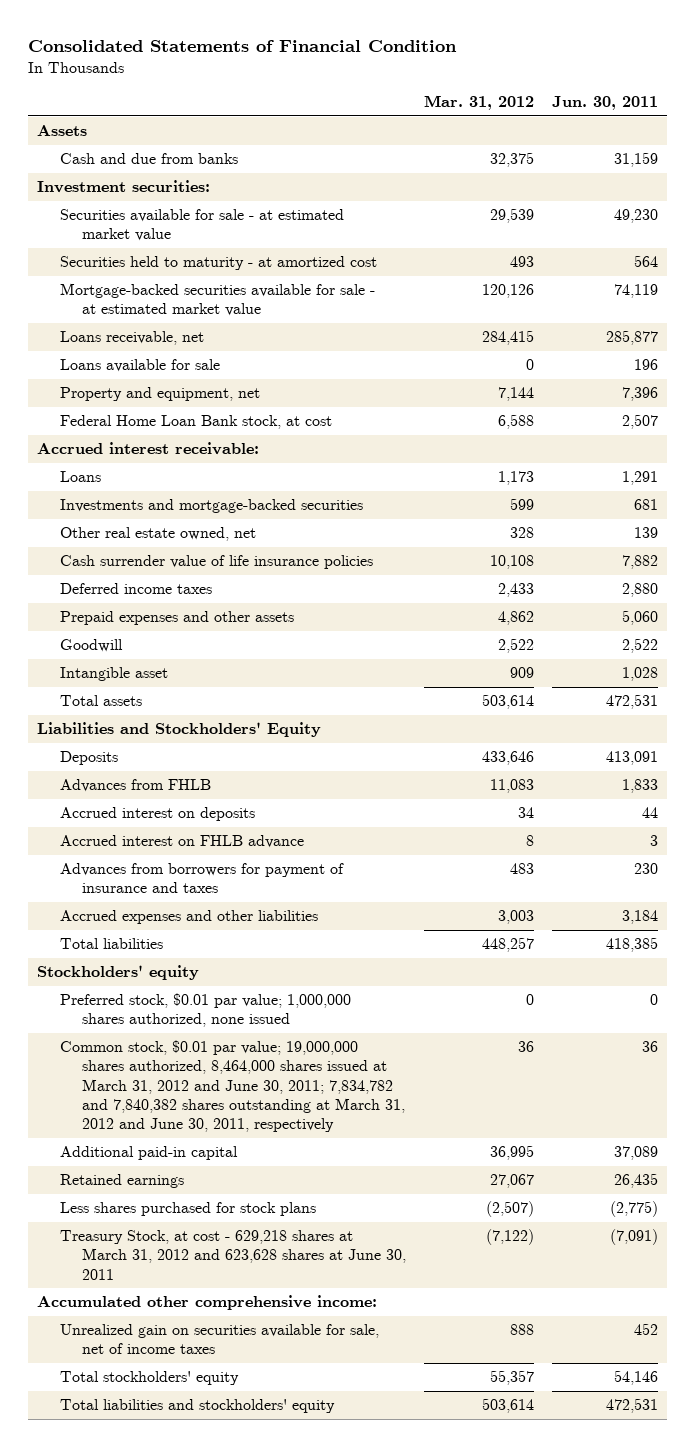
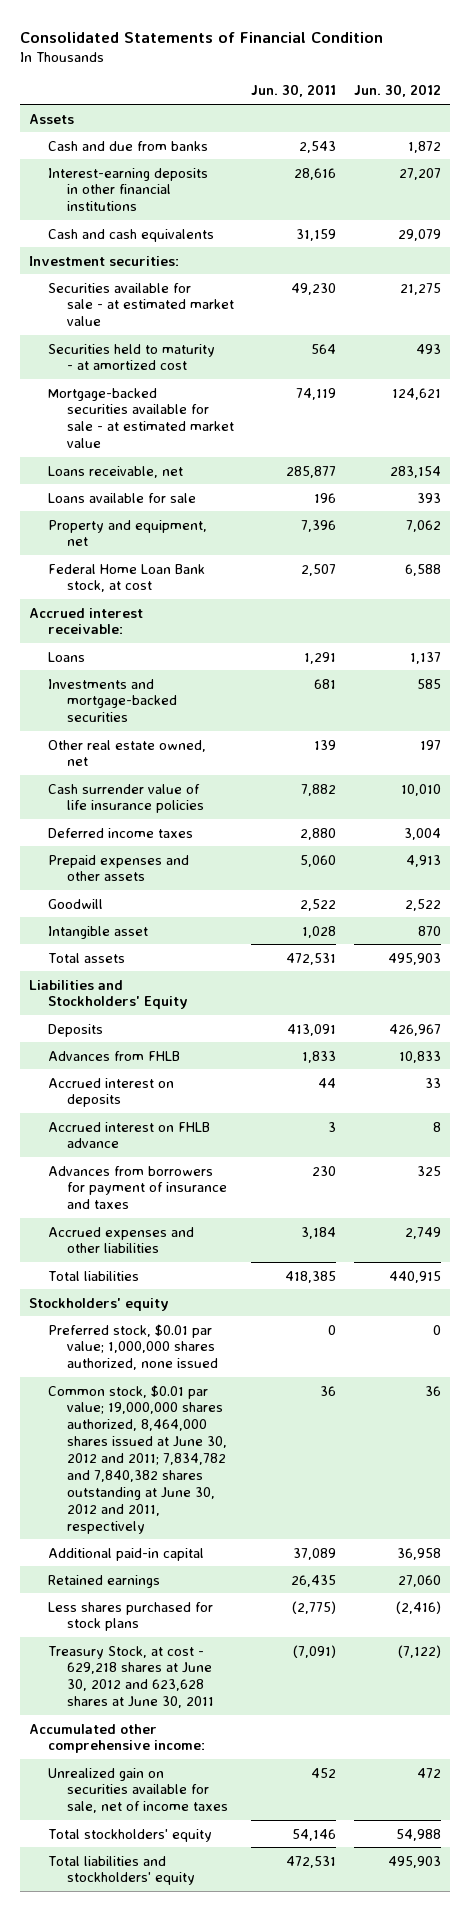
- | Mar. 31, 2012 | Jun. 30, 2011
+ | Jun. 30, 2011 | Jun. 30, 2012
- Cash and due from banks | 32,375 | 31,159
+ Cash and due from banks | 2,543 | 1,872
+ Interest-earning deposits in other financial institutions | 28,616 | 27,207
+ Cash and cash equivalents | 31,159 | 29,079
- Common stock, $0.01 par value; 19,000,000 shares authorized, 8,464,000 shares issued at March 31, 2012 and June 30, 2011; 7,834,782 and 7,840,382 shares outstanding at March 31, 2012 and June 30, 2011, respectively | 36 | 36
+ Common stock, $0.01 par value; 19,000,000 shares authorized, 8,464,000 shares issued at June 30, 2012 and 2011; 7,834,782 and 7,840,382 shares outstanding at June 30, 2012 and 2011, respectively | 36 | 36
- Treasury Stock, at cost - 629,218 shares at March 31, 2012 and 623,628 shares at June 30, 2011 | (7,122) | (7,091)
+ Treasury Stock, at cost - 629,218 shares at June 30, 2012 and 623,628 shares at June 30, 2011 | (7,091) | (7,122)

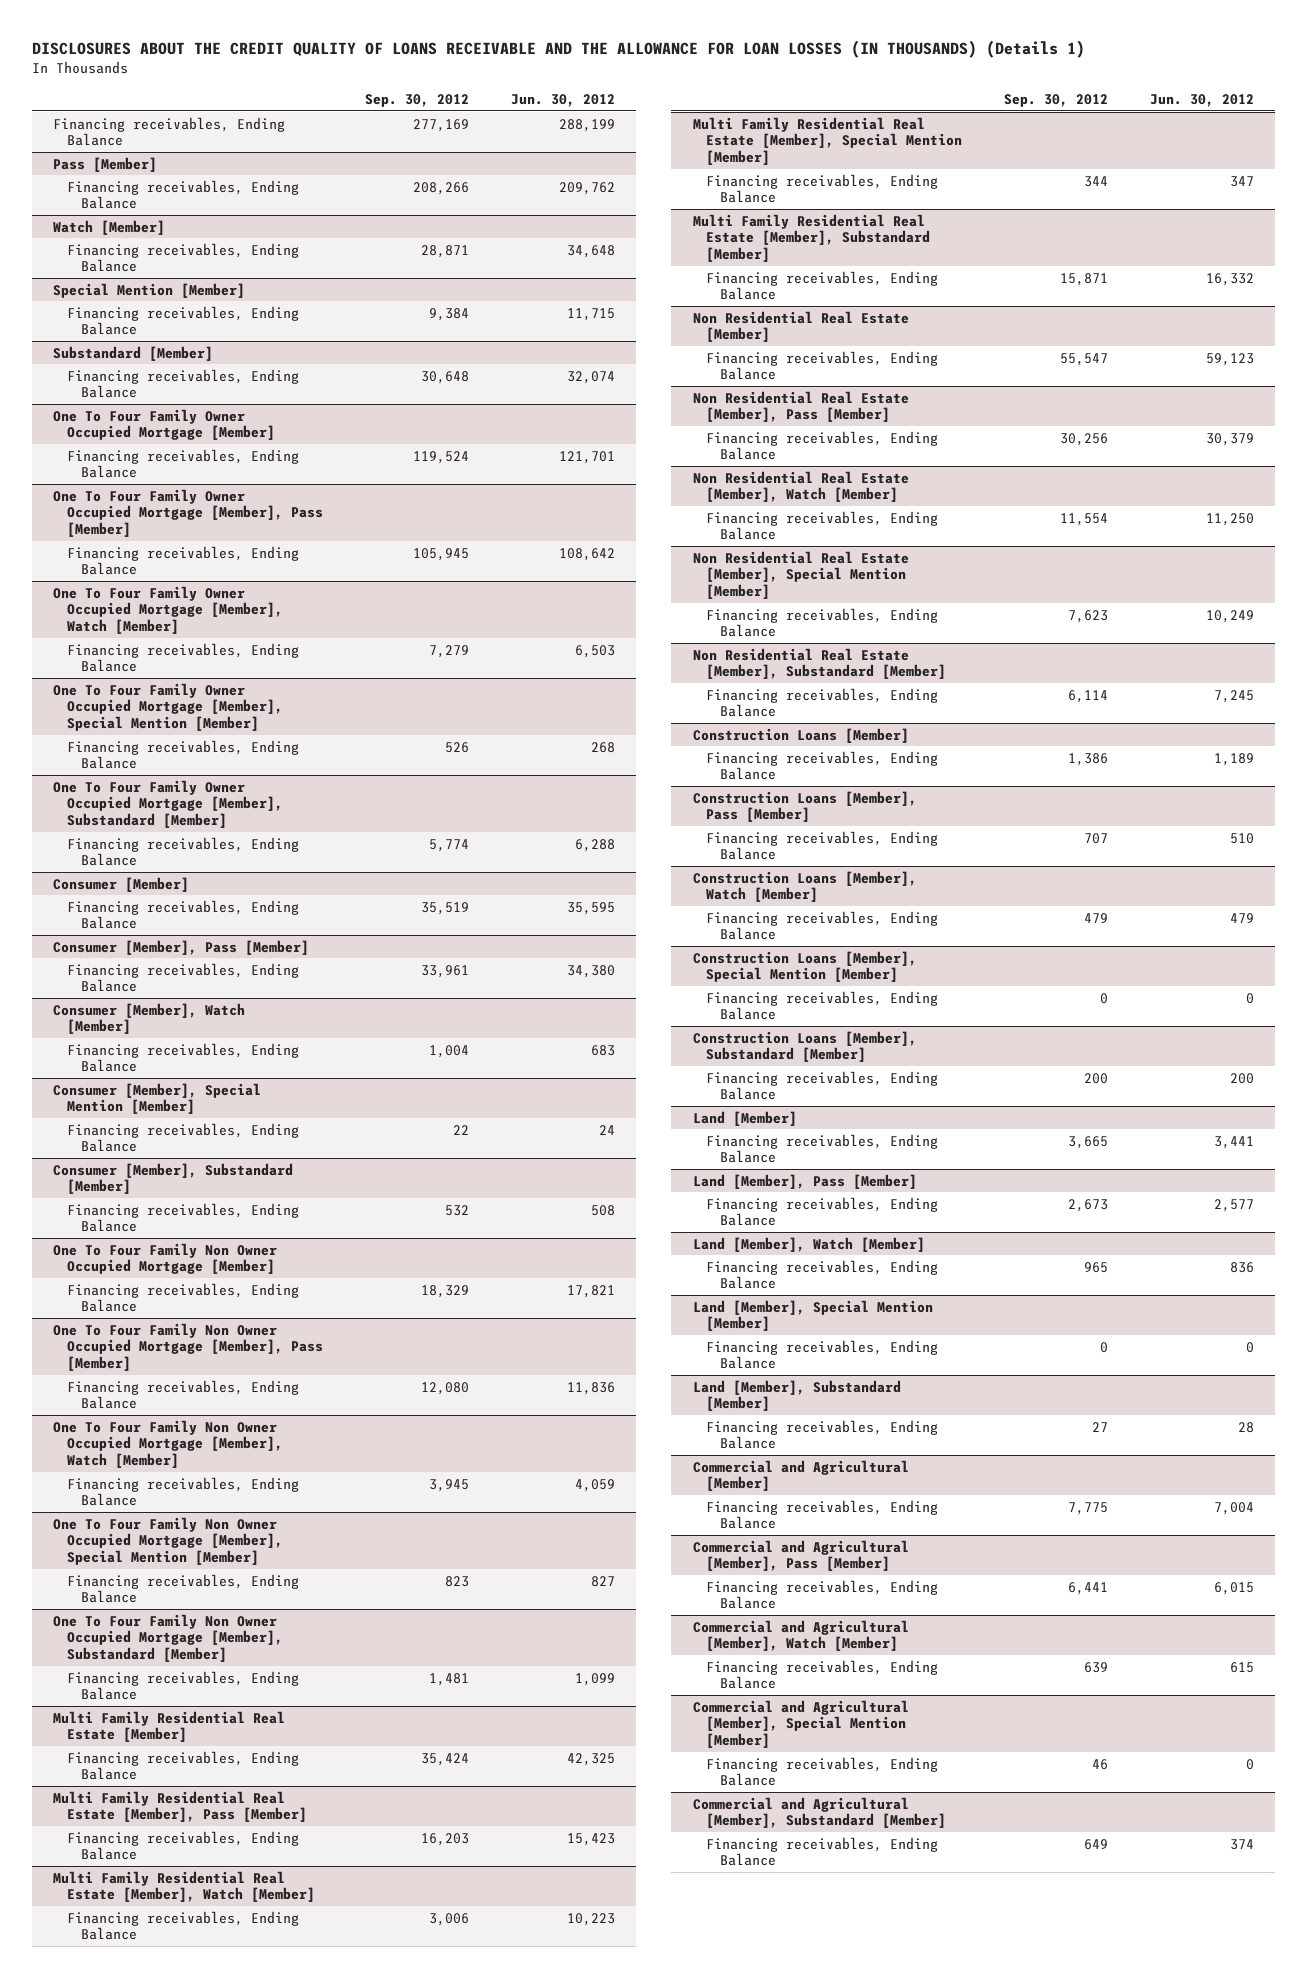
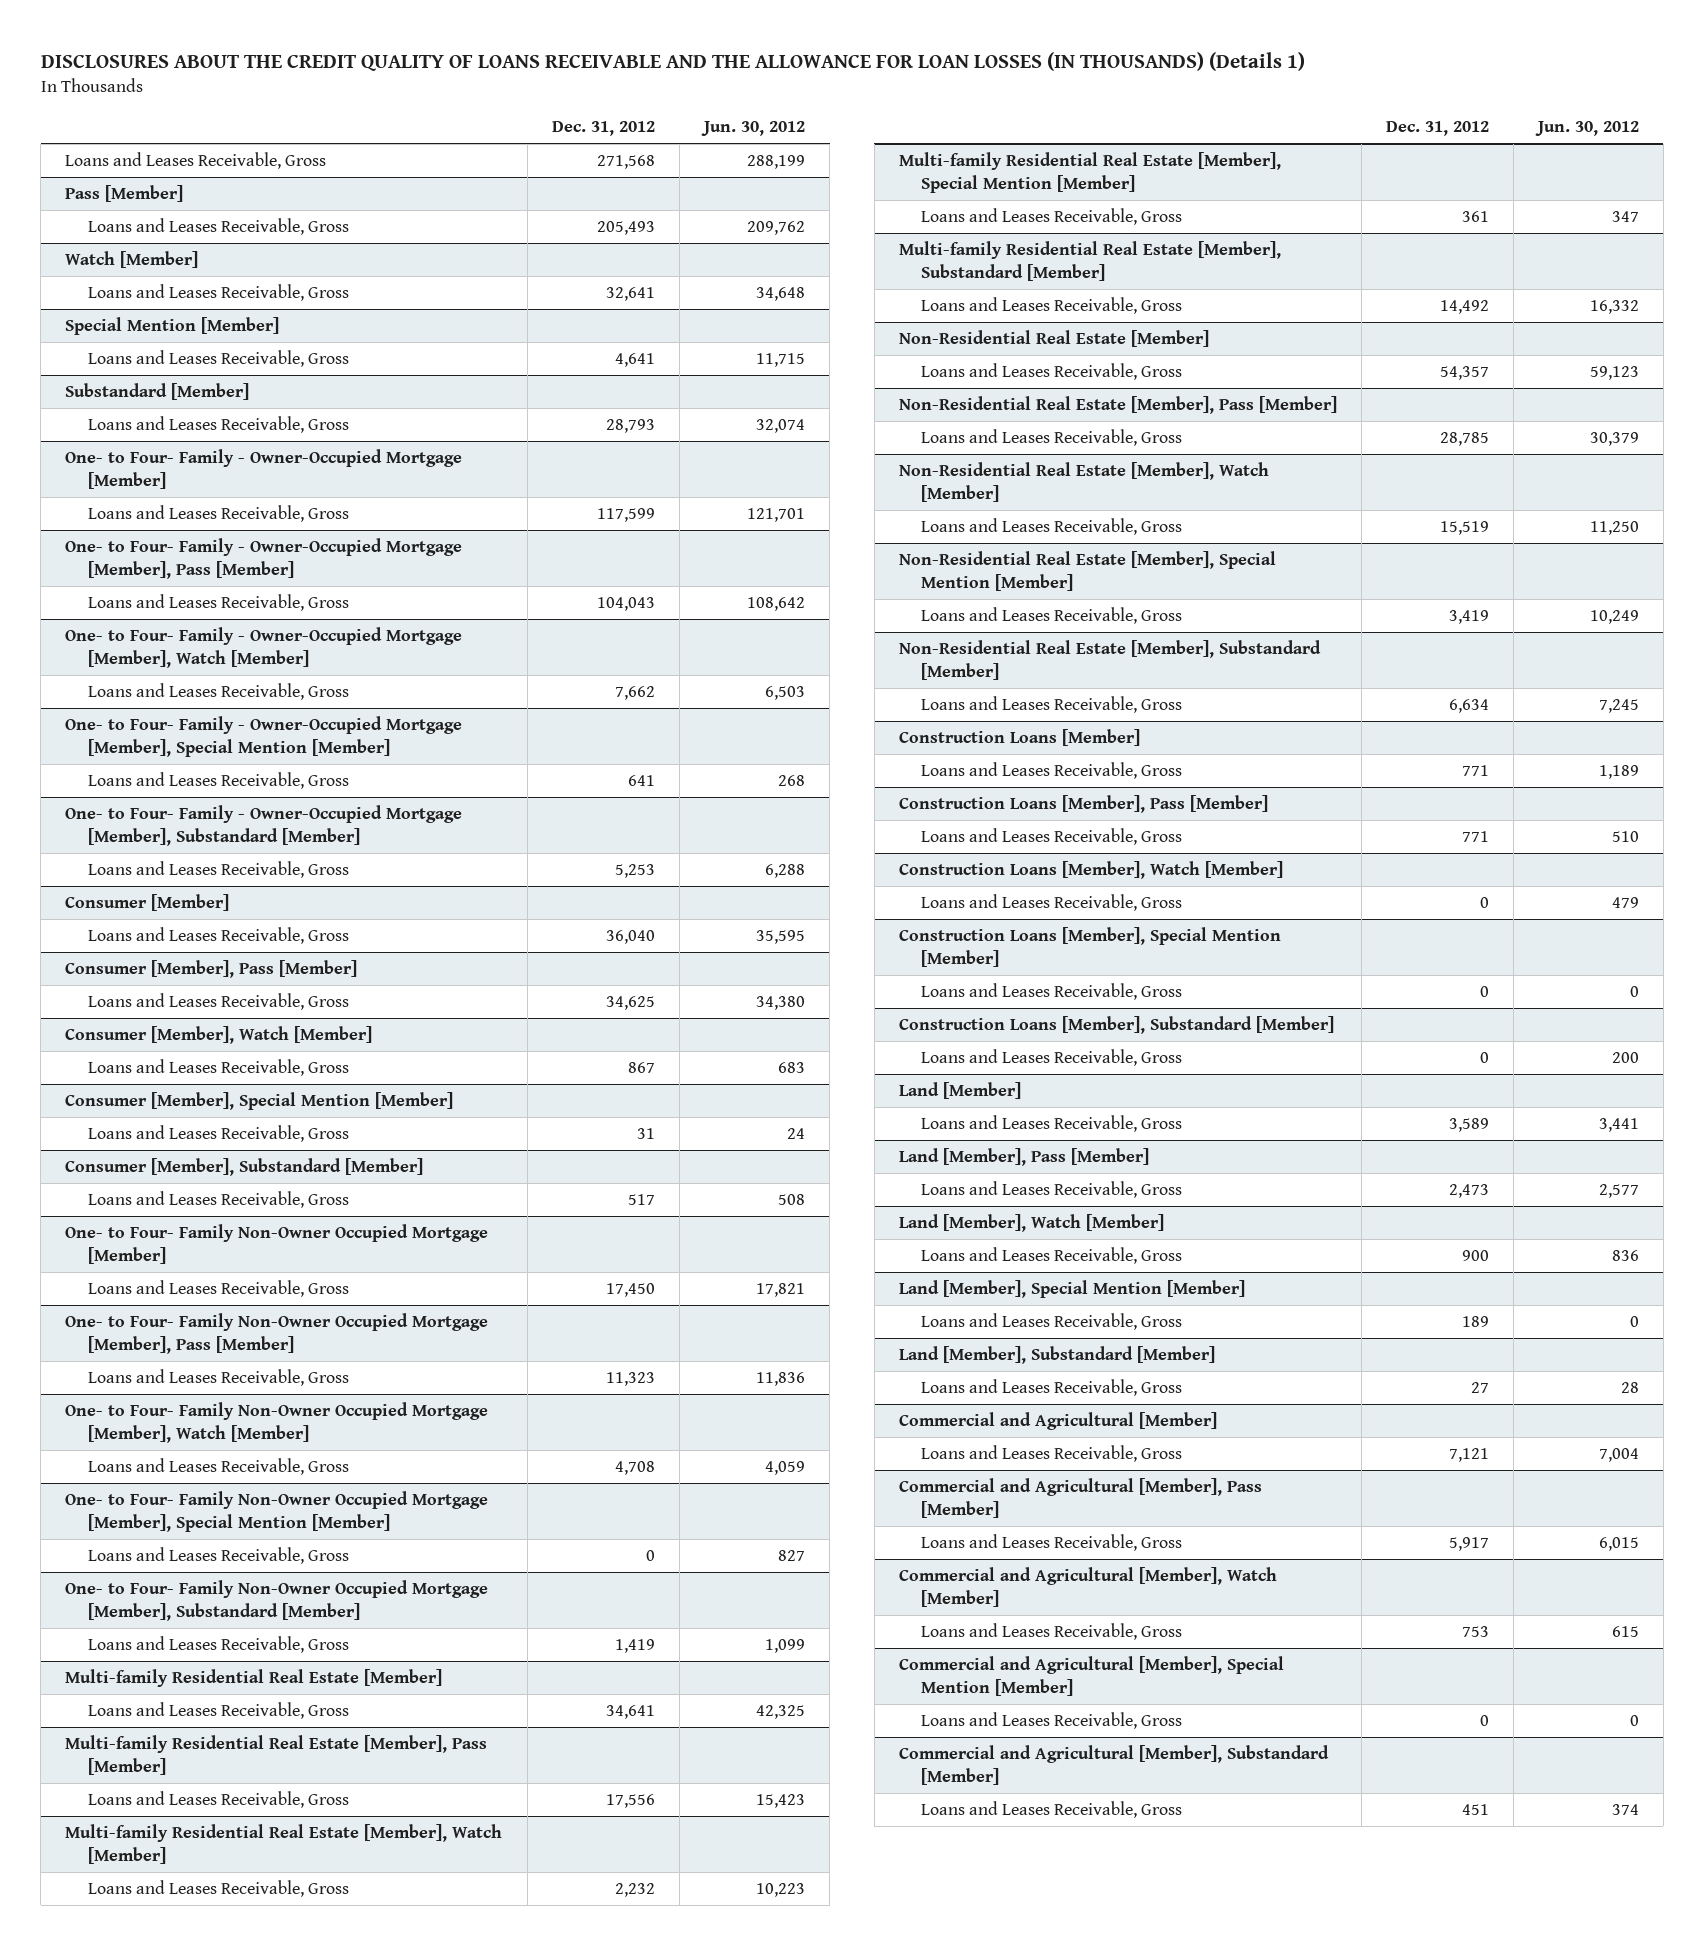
- | Sep. 30, 2012 | Jun. 30, 2012
+ | Dec. 31, 2012 | Jun. 30, 2012
- Financing receivables, Ending Balance | 277,169 | 288,199
+ Loans and Leases Receivable, Gross | 271,568 | 288,199
@ Pass [Member]
- Financing receivables, Ending Balance | 208,266 | 209,762
+ Loans and Leases Receivable, Gross | 205,493 | 209,762
@ Watch [Member]
- Financing receivables, Ending Balance | 28,871 | 34,648
+ Loans and Leases Receivable, Gross | 32,641 | 34,648
@ Special Mention [Member]
- Financing receivables, Ending Balance | 9,384 | 11,715
+ Loans and Leases Receivable, Gross | 4,641 | 11,715
@ Substandard [Member]
- Financing receivables, Ending Balance | 30,648 | 32,074
- One To Four Family Owner Occupied Mortgage [Member]
- Financing receivables, Ending Balance | 119,524 | 121,701
- One To Four Family Owner Occupied Mortgage [Member], Pass [Member]
- Financing receivables, Ending Balance | 105,945 | 108,642
- One To Four Family Owner Occupied Mortgage [Member], Watch [Member]
- Financing receivables, Ending Balance | 7,279 | 6,503
- One To Four Family Owner Occupied Mortgage [Member], Special Mention [Member]
- Financing receivables, Ending Balance | 526 | 268
- One To Four Family Owner Occupied Mortgage [Member], Substandard [Member]
- Financing receivables, Ending Balance | 5,774 | 6,288
@ Substandard [Member]
+ Loans and Leases Receivable, Gross | 28,793 | 32,074
+ One- to Four- Family - Owner-Occupied Mortgage [Member]
+ Loans and Leases Receivable, Gross | 117,599 | 121,701
+ One- to Four- Family - Owner-Occupied Mortgage [Member], Pass [Member]
+ Loans and Leases Receivable, Gross | 104,043 | 108,642
+ One- to Four- Family - Owner-Occupied Mortgage [Member], Watch [Member]
+ Loans and Leases Receivable, Gross | 7,662 | 6,503
+ One- to Four- Family - Owner-Occupied Mortgage [Member], Special Mention [Member]
+ Loans and Leases Receivable, Gross | 641 | 268
+ One- to Four- Family - Owner-Occupied Mortgage [Member], Substandard [Member]
+ Loans and Leases Receivable, Gross | 5,253 | 6,288
@ Consumer [Member]
- Financing receivables, Ending Balance | 35,519 | 35,595
+ Loans and Leases Receivable, Gross | 36,040 | 35,595
@ Consumer [Member], Pass [Member]
- Financing receivables, Ending Balance | 33,961 | 34,380
+ Loans and Leases Receivable, Gross | 34,625 | 34,380
@ Consumer [Member], Watch [Member]
- Financing receivables, Ending Balance | 1,004 | 683
+ Loans and Leases Receivable, Gross | 867 | 683
@ Consumer [Member], Special Mention [Member]
- Financing receivables, Ending Balance | 22 | 24
+ Loans and Leases Receivable, Gross | 31 | 24
@ Consumer [Member], Substandard [Member]
- Financing receivables, Ending Balance | 532 | 508
- One To Four Family Non Owner Occupied Mortgage [Member]
- Financing receivables, Ending Balance | 18,329 | 17,821
- One To Four Family Non Owner Occupied Mortgage [Member], Pass [Member]
- Financing receivables, Ending Balance | 12,080 | 11,836
- One To Four Family Non Owner Occupied Mortgage [Member], Watch [Member]
- Financing receivables, Ending Balance | 3,945 | 4,059
- One To Four Family Non Owner Occupied Mortgage [Member], Special Mention [Member]
- Financing receivables, Ending Balance | 823 | 827
- One To Four Family Non Owner Occupied Mortgage [Member], Substandard [Member]
- Financing receivables, Ending Balance | 1,481 | 1,099
- Multi Family Residential Real Estate [Member]
- Financing receivables, Ending Balance | 35,424 | 42,325
- Multi Family Residential Real Estate [Member], Pass [Member]
- Financing receivables, Ending Balance | 16,203 | 15,423
- Multi Family Residential Real Estate [Member], Watch [Member]
- Financing receivables, Ending Balance | 3,006 | 10,223
- Multi Family Residential Real Estate [Member], Special Mention [Member]
- Financing receivables, Ending Balance | 344 | 347
- Multi Family Residential Real Estate [Member], Substandard [Member]
- Financing receivables, Ending Balance | 15,871 | 16,332
- Non Residential Real Estate [Member]
- Financing receivables, Ending Balance | 55,547 | 59,123
- Non Residential Real Estate [Member], Pass [Member]
- Financing receivables, Ending Balance | 30,256 | 30,379
- Non Residential Real Estate [Member], Watch [Member]
- Financing receivables, Ending Balance | 11,554 | 11,250
- Non Residential Real Estate [Member], Special Mention [Member]
- Financing receivables, Ending Balance | 7,623 | 10,249
- Non Residential Real Estate [Member], Substandard [Member]
- Financing receivables, Ending Balance | 6,114 | 7,245
@ Consumer [Member], Substandard [Member]
+ Loans and Leases Receivable, Gross | 517 | 508
+ One- to Four- Family Non-Owner Occupied Mortgage [Member]
+ Loans and Leases Receivable, Gross | 17,450 | 17,821
+ One- to Four- Family Non-Owner Occupied Mortgage [Member], Pass [Member]
+ Loans and Leases Receivable, Gross | 11,323 | 11,836
+ One- to Four- Family Non-Owner Occupied Mortgage [Member], Watch [Member]
+ Loans and Leases Receivable, Gross | 4,708 | 4,059
+ One- to Four- Family Non-Owner Occupied Mortgage [Member], Special Mention [Member]
+ Loans and Leases Receivable, Gross | 0 | 827
+ One- to Four- Family Non-Owner Occupied Mortgage [Member], Substandard [Member]
+ Loans and Leases Receivable, Gross | 1,419 | 1,099
+ Multi-family Residential Real Estate [Member]
+ Loans and Leases Receivable, Gross | 34,641 | 42,325
+ Multi-family Residential Real Estate [Member], Pass [Member]
+ Loans and Leases Receivable, Gross | 17,556 | 15,423
+ Multi-family Residential Real Estate [Member], Watch [Member]
+ Loans and Leases Receivable, Gross | 2,232 | 10,223
+ Multi-family Residential Real Estate [Member], Special Mention [Member]
+ Loans and Leases Receivable, Gross | 361 | 347
+ Multi-family Residential Real Estate [Member], Substandard [Member]
+ Loans and Leases Receivable, Gross | 14,492 | 16,332
+ Non-Residential Real Estate [Member]
+ Loans and Leases Receivable, Gross | 54,357 | 59,123
+ Non-Residential Real Estate [Member], Pass [Member]
+ Loans and Leases Receivable, Gross | 28,785 | 30,379
+ Non-Residential Real Estate [Member], Watch [Member]
+ Loans and Leases Receivable, Gross | 15,519 | 11,250
+ Non-Residential Real Estate [Member], Special Mention [Member]
+ Loans and Leases Receivable, Gross | 3,419 | 10,249
+ Non-Residential Real Estate [Member], Substandard [Member]
+ Loans and Leases Receivable, Gross | 6,634 | 7,245
@ Construction Loans [Member]
- Financing receivables, Ending Balance | 1,386 | 1,189
+ Loans and Leases Receivable, Gross | 771 | 1,189
@ Construction Loans [Member], Pass [Member]
- Financing receivables, Ending Balance | 707 | 510
+ Loans and Leases Receivable, Gross | 771 | 510
@ Construction Loans [Member], Watch [Member]
- Financing receivables, Ending Balance | 479 | 479
+ Loans and Leases Receivable, Gross | 0 | 479
@ Construction Loans [Member], Special Mention [Member]
- Financing receivables, Ending Balance | 0 | 0
+ Loans and Leases Receivable, Gross | 0 | 0
@ Construction Loans [Member], Substandard [Member]
- Financing receivables, Ending Balance | 200 | 200
+ Loans and Leases Receivable, Gross | 0 | 200
@ Land [Member]
- Financing receivables, Ending Balance | 3,665 | 3,441
+ Loans and Leases Receivable, Gross | 3,589 | 3,441
@ Land [Member], Pass [Member]
- Financing receivables, Ending Balance | 2,673 | 2,577
+ Loans and Leases Receivable, Gross | 2,473 | 2,577
@ Land [Member], Watch [Member]
- Financing receivables, Ending Balance | 965 | 836
+ Loans and Leases Receivable, Gross | 900 | 836
@ Land [Member], Special Mention [Member]
- Financing receivables, Ending Balance | 0 | 0
+ Loans and Leases Receivable, Gross | 189 | 0
@ Land [Member], Substandard [Member]
- Financing receivables, Ending Balance | 27 | 28
+ Loans and Leases Receivable, Gross | 27 | 28
@ Commercial and Agricultural [Member]
- Financing receivables, Ending Balance | 7,775 | 7,004
+ Loans and Leases Receivable, Gross | 7,121 | 7,004
@ Commercial and Agricultural [Member], Pass [Member]
- Financing receivables, Ending Balance | 6,441 | 6,015
+ Loans and Leases Receivable, Gross | 5,917 | 6,015
@ Commercial and Agricultural [Member], Watch [Member]
- Financing receivables, Ending Balance | 639 | 615
+ Loans and Leases Receivable, Gross | 753 | 615
@ Commercial and Agricultural [Member], Special Mention [Member]
- Financing receivables, Ending Balance | 46 | 0
+ Loans and Leases Receivable, Gross | 0 | 0
@ Commercial and Agricultural [Member], Substandard [Member]
- Financing receivables, Ending Balance | 649 | 374
+ Loans and Leases Receivable, Gross | 451 | 374

